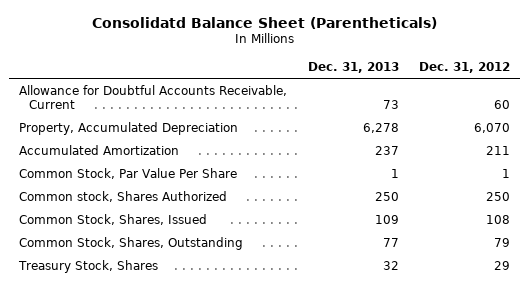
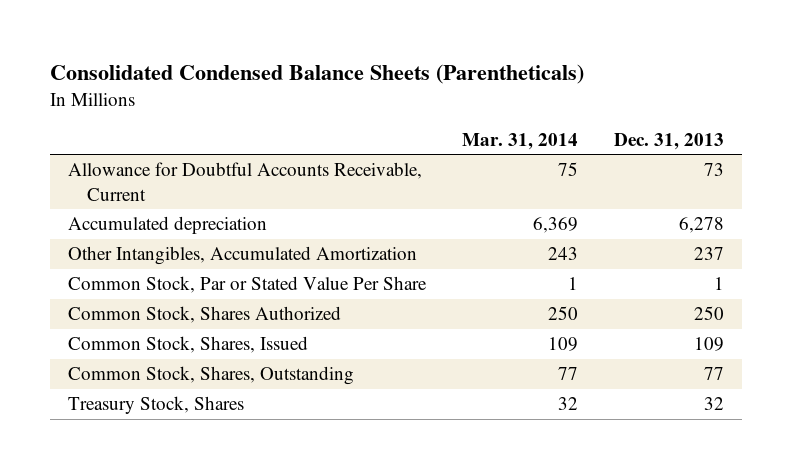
- Consolidatd Balance Sheet (Parentheticals)
+ Consolidated Condensed Balance Sheets (Parentheticals)
- | Dec. 31, 2013 | Dec. 31, 2012
+ | Mar. 31, 2014 | Dec. 31, 2013
- Property, Accumulated Depreciation | 6,278 | 6,070
- Accumulated Amortization | 237 | 211
- Common Stock, Par Value Per Share | 1 | 1
- Common stock, Shares Authorized | 250 | 250
+ Accumulated depreciation | 6,369 | 6,278
+ Other Intangibles, Accumulated Amortization | 243 | 237
+ Common Stock, Par or Stated Value Per Share | 1 | 1
+ Common Stock, Shares Authorized | 250 | 250

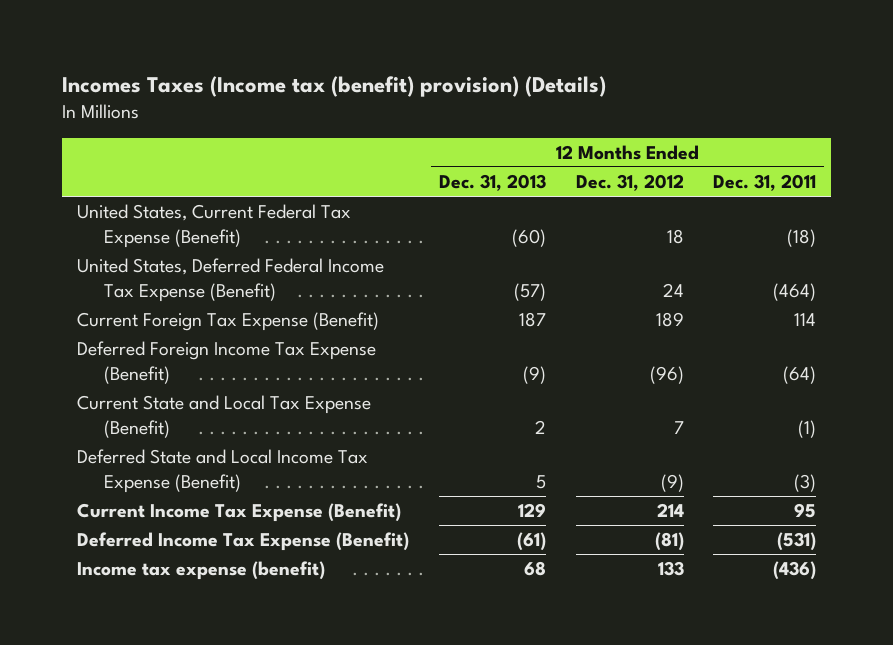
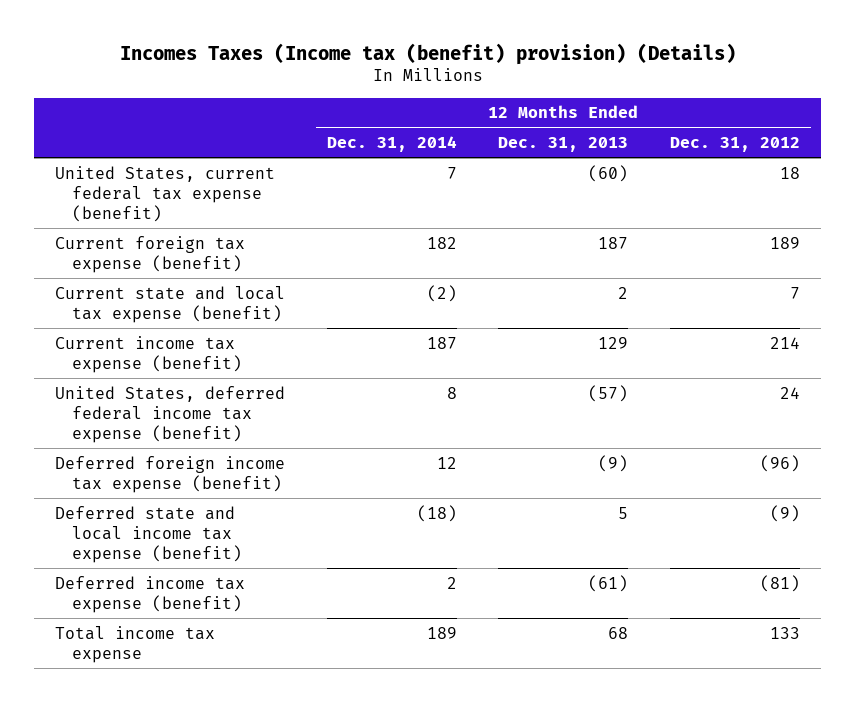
- | 12 Months Ended Dec. 31, 2013 | 12 Months Ended Dec. 31, 2012 | 12 Months Ended Dec. 31, 2011
+ | 12 Months Ended Dec. 31, 2014 | 12 Months Ended Dec. 31, 2013 | 12 Months Ended Dec. 31, 2012
- United States, Current Federal Tax Expense (Benefit) | (60) | 18 | (18)
- United States, Deferred Federal Income Tax Expense (Benefit) | (57) | 24 | (464)
- Current Foreign Tax Expense (Benefit) | 187 | 189 | 114
- Deferred Foreign Income Tax Expense (Benefit) | (9) | (96) | (64)
- Current State and Local Tax Expense (Benefit) | 2 | 7 | (1)
- Deferred State and Local Income Tax Expense (Benefit) | 5 | (9) | (3)
- Current Income Tax Expense (Benefit) | 129 | 214 | 95
- Deferred Income Tax Expense (Benefit) | (61) | (81) | (531)
- Income tax expense (benefit) | 68 | 133 | (436)
+ United States, current federal tax expense (benefit) | 7 | (60) | 18
+ Current foreign tax expense (benefit) | 182 | 187 | 189
+ Current state and local tax expense (benefit) | (2) | 2 | 7
+ Current income tax expense (benefit) | 187 | 129 | 214
+ United States, deferred federal income tax expense (benefit) | 8 | (57) | 24
+ Deferred foreign income tax expense (benefit) | 12 | (9) | (96)
+ Deferred state and local income tax expense (benefit) | (18) | 5 | (9)
+ Deferred income tax expense (benefit) | 2 | (61) | (81)
+ Total income tax expense | 189 | 68 | 133

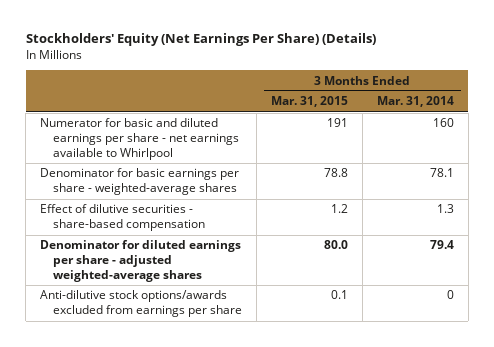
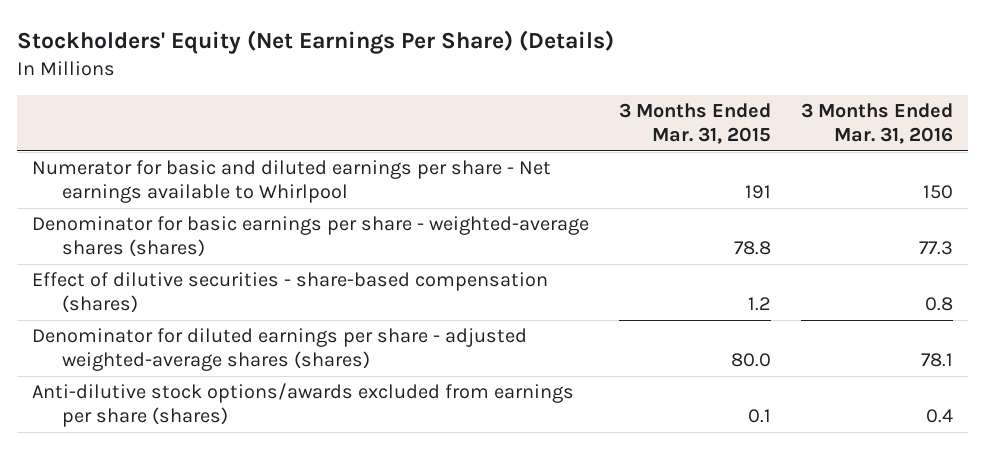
- | 3 Months Ended Mar. 31, 2015 | 3 Months Ended Mar. 31, 2014
+ | 3 Months Ended Mar. 31, 2015 | 3 Months Ended Mar. 31, 2016
- Numerator for basic and diluted earnings per share - net earnings available to Whirlpool | 191 | 160
- Denominator for basic earnings per share - weighted-average shares | 78.8 | 78.1
- Effect of dilutive securities - share-based compensation | 1.2 | 1.3
- Denominator for diluted earnings per share - adjusted weighted-average shares | 80.0 | 79.4
- Anti-dilutive stock options/awards excluded from earnings per share | 0.1 | 0
+ Numerator for basic and diluted earnings per share - Net earnings available to Whirlpool | 191 | 150
+ Denominator for basic earnings per share - weighted-average shares (shares) | 78.8 | 77.3
+ Effect of dilutive securities - share-based compensation (shares) | 1.2 | 0.8
+ Denominator for diluted earnings per share - adjusted weighted-average shares (shares) | 80.0 | 78.1
+ Anti-dilutive stock options/awards excluded from earnings per share (shares) | 0.1 | 0.4

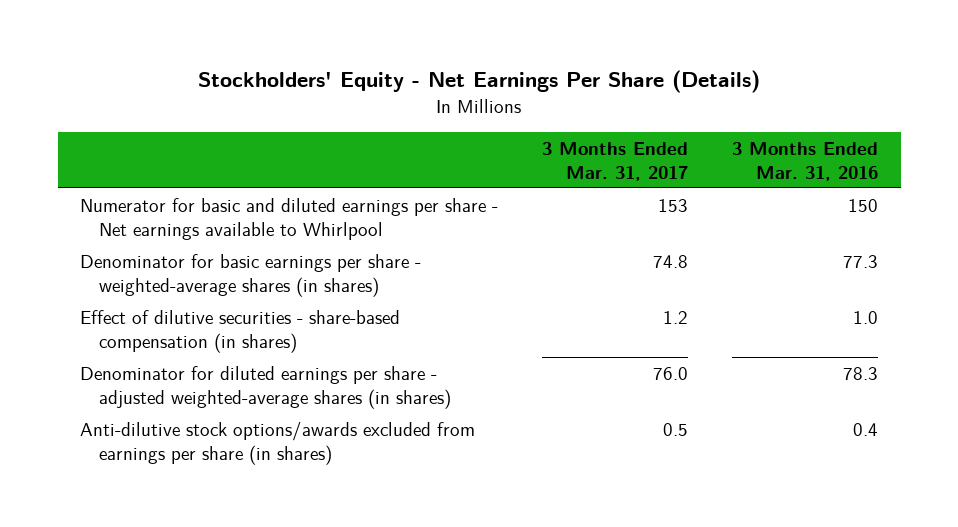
- Stockholders' Equity (Net Earnings Per Share) (Details)
+ Stockholders' Equity - Net Earnings Per Share (Details)
- | 3 Months Ended Mar. 31, 2015 | 3 Months Ended Mar. 31, 2016
+ | 3 Months Ended Mar. 31, 2017 | 3 Months Ended Mar. 31, 2016
- Denominator for basic earnings per share - weighted-average shares (shares) | 78.8 | 77.3
- Effect of dilutive securities - share-based compensation (shares) | 1.2 | 0.8
- Denominator for diluted earnings per share - adjusted weighted-average shares (shares) | 80.0 | 78.1
- Anti-dilutive stock options/awards excluded from earnings per share (shares) | 0.1 | 0.4
+ Denominator for basic earnings per share - weighted-average shares (in shares) | 74.8 | 77.3
+ Effect of dilutive securities - share-based compensation (in shares) | 1.2 | 1.0
+ Denominator for diluted earnings per share - adjusted weighted-average shares (in shares) | 76.0 | 78.3
+ Anti-dilutive stock options/awards excluded from earnings per share (in shares) | 0.5 | 0.4

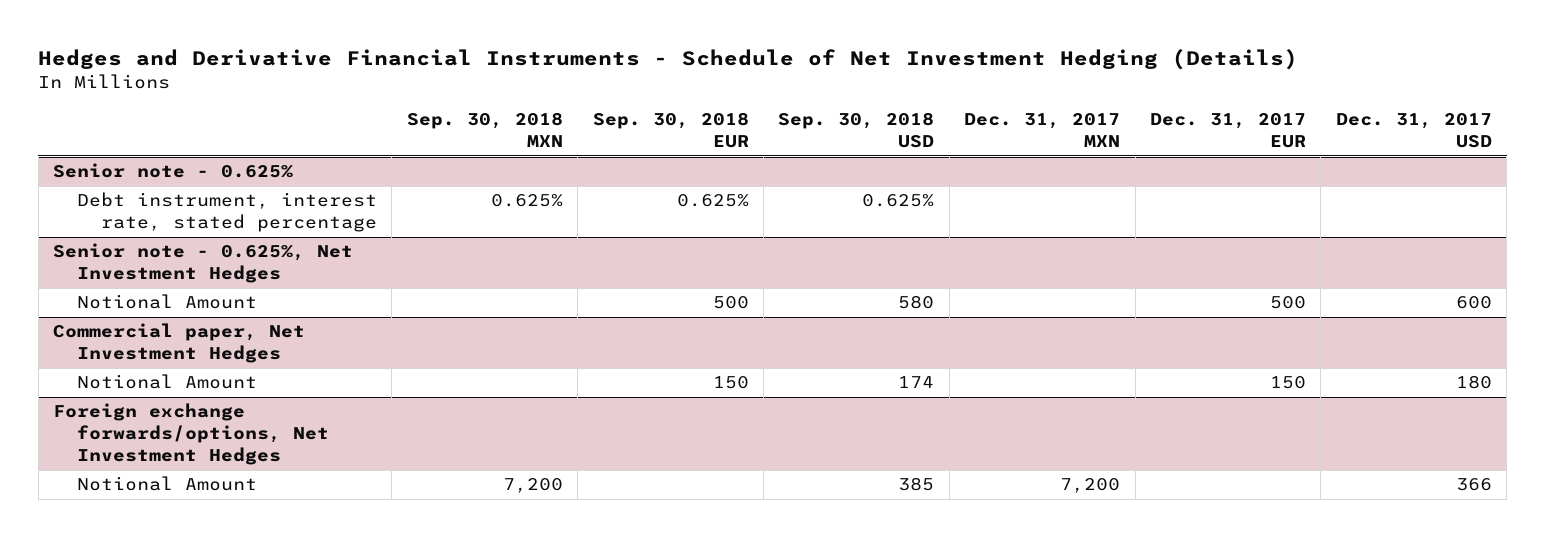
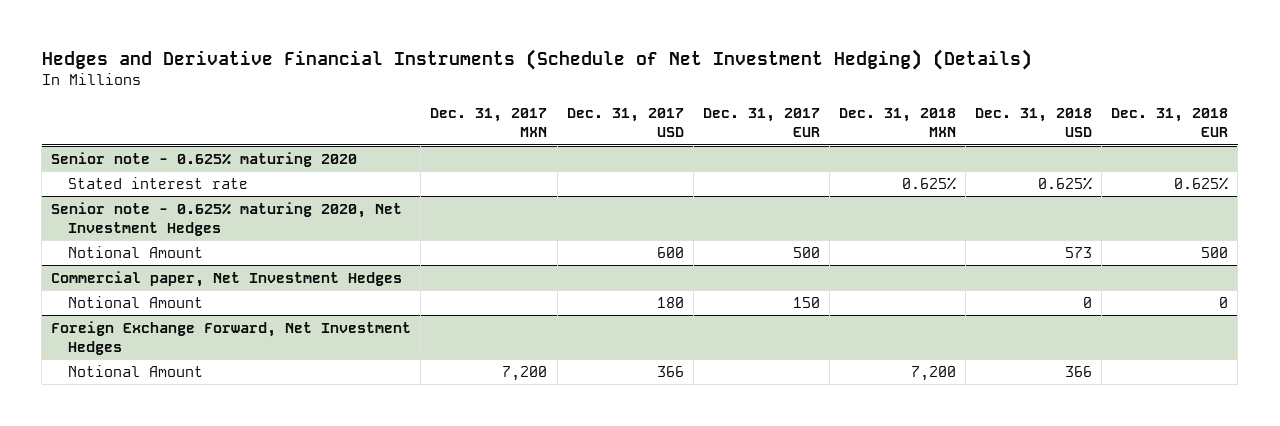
- Hedges and Derivative Financial Instruments - Schedule of Net Investment Hedging (Details)
+ Hedges and Derivative Financial Instruments (Schedule of Net Investment Hedging) (Details)
- | Sep. 30, 2018 MXN | Sep. 30, 2018 EUR | Sep. 30, 2018 USD | Dec. 31, 2017 MXN | Dec. 31, 2017 EUR | Dec. 31, 2017 USD
+ | Dec. 31, 2017 MXN | Dec. 31, 2017 USD | Dec. 31, 2017 EUR | Dec. 31, 2018 MXN | Dec. 31, 2018 USD | Dec. 31, 2018 EUR
- Senior note - 0.625%
- Debt instrument, interest rate, stated percentage | 0.625% | 0.625% | 0.625% | | |
- Senior note - 0.625%, Net Investment Hedges
+ Senior note - 0.625% maturing 2020
+ Stated interest rate | | | | 0.625% | 0.625% | 0.625%
+ Senior note - 0.625% maturing 2020, Net Investment Hedges
- Foreign exchange forwards/options, Net Investment Hedges
+ Foreign Exchange Forward, Net Investment Hedges

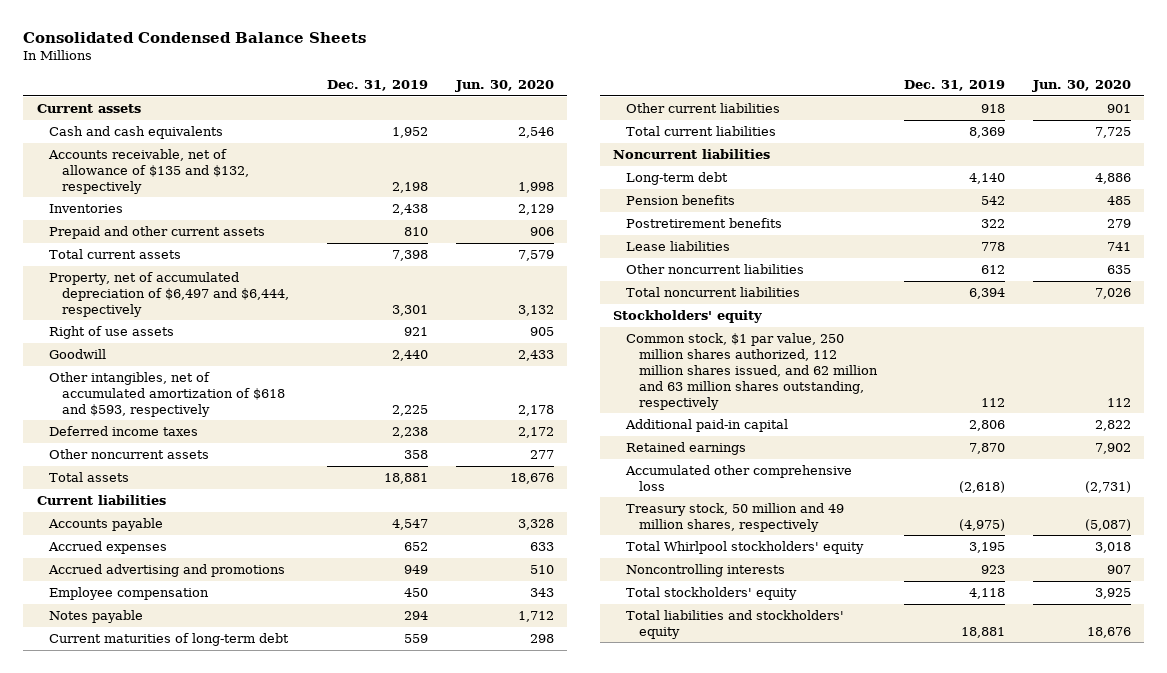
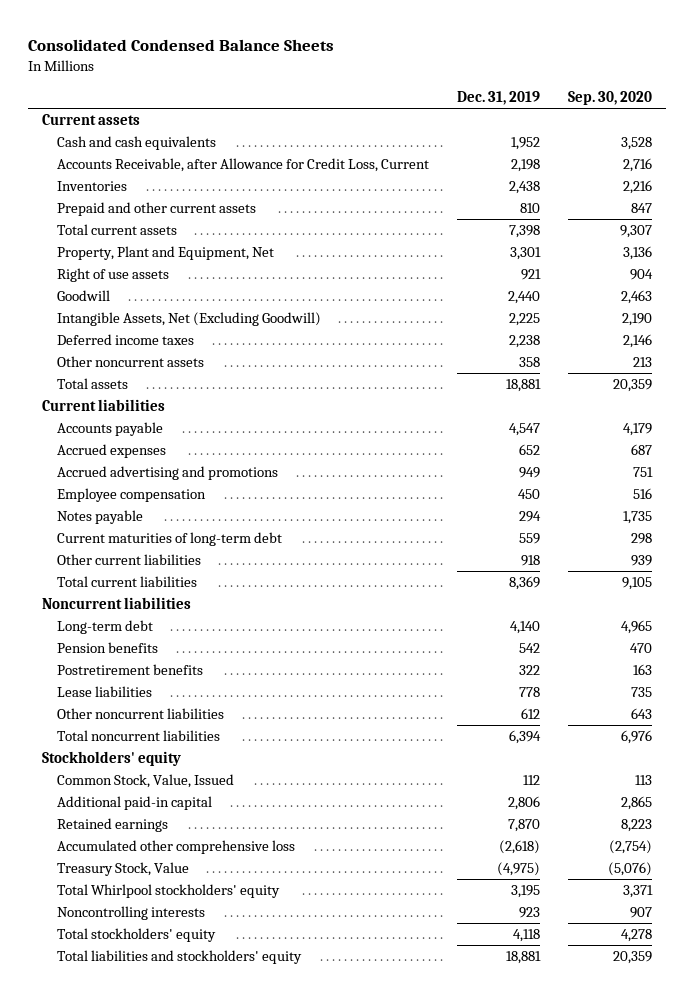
- | Dec. 31, 2019 | Jun. 30, 2020
+ | Dec. 31, 2019 | Sep. 30, 2020
- Accounts receivable, net of allowance of $135 and $132, respectively | 2,198 | 1,998
+ Accounts Receivable, after Allowance for Credit Loss, Current | 2,198 | 2,716
- Property, net of accumulated depreciation of $6,497 and $6,444, respectively | 3,301 | 3,132
+ Property, Plant and Equipment, Net | 3,301 | 3,136
- Other intangibles, net of accumulated amortization of $618 and $593, respectively | 2,225 | 2,178
+ Intangible Assets, Net (Excluding Goodwill) | 2,225 | 2,190
- Common stock, $1 par value, 250 million shares authorized, 112 million shares issued, and 62 million and 63 million shares outstanding, respectively | 112 | 112
+ Common Stock, Value, Issued | 112 | 113
- Treasury stock, 50 million and 49 million shares, respectively | (4,975) | (5,087)
+ Treasury Stock, Value | (4,975) | (5,076)

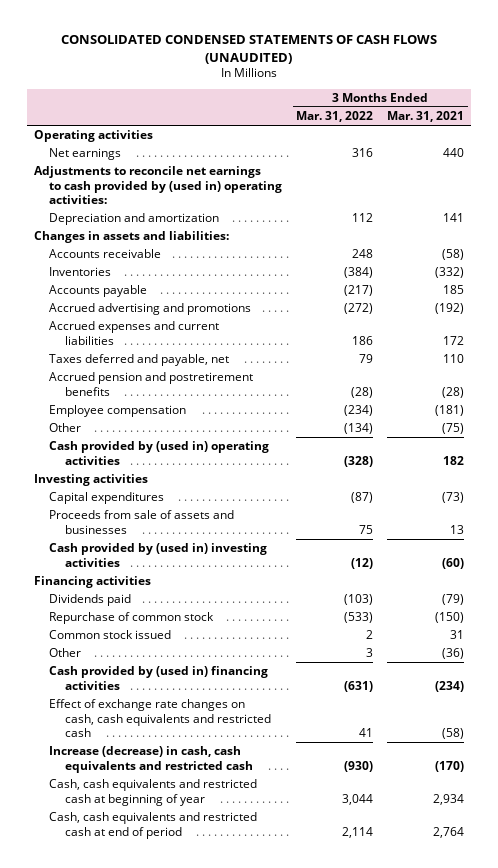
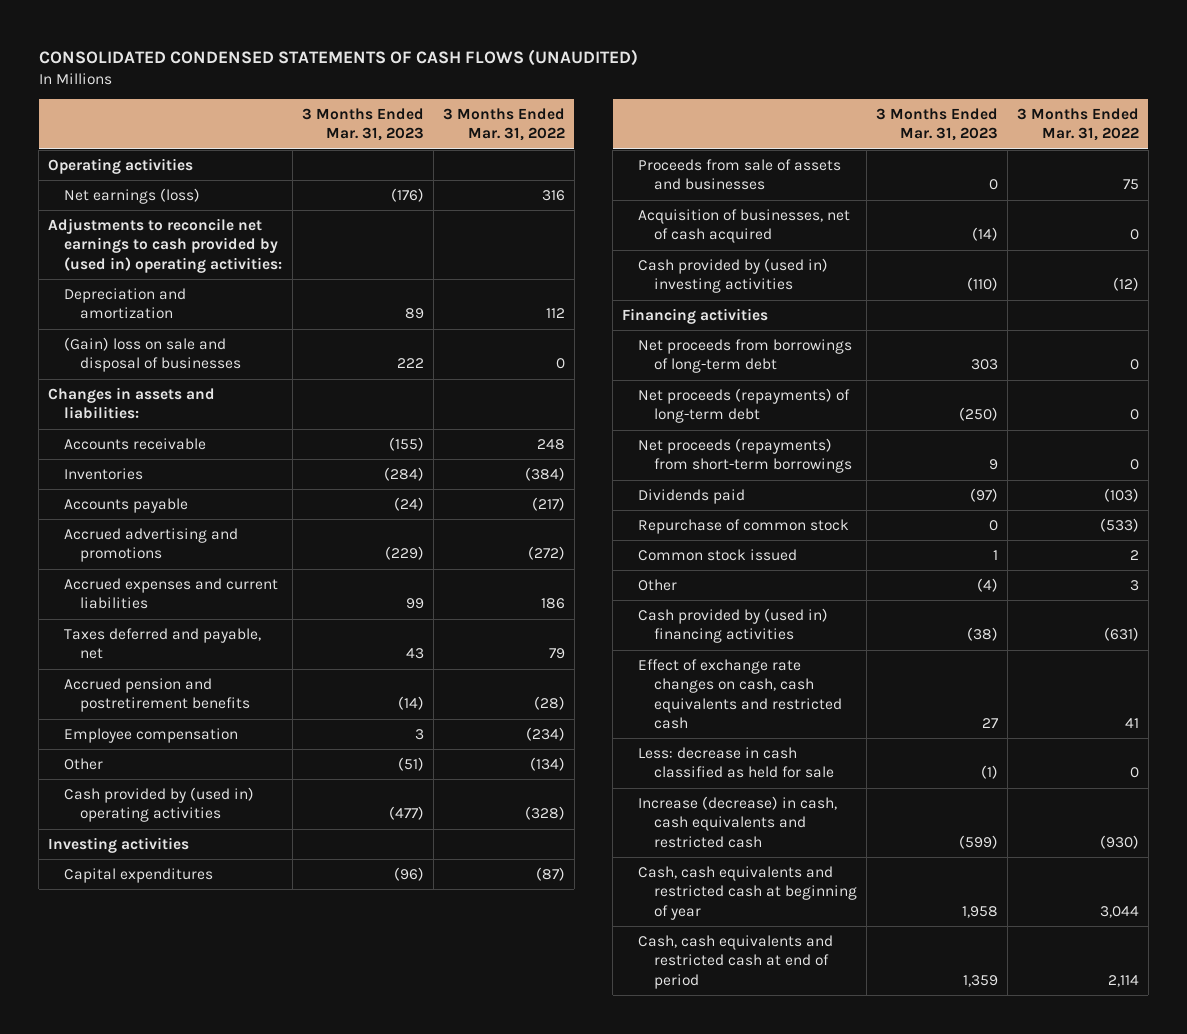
- | 3 Months Ended Mar. 31, 2022 | 3 Months Ended Mar. 31, 2021
+ | 3 Months Ended Mar. 31, 2023 | 3 Months Ended Mar. 31, 2022
- Net earnings | 316 | 440
+ Net earnings (loss) | (176) | 316
+ (Gain) loss on sale and disposal of businesses | 222 | 0
+ Acquisition of businesses, net of cash acquired | (14) | 0
+ Net proceeds from borrowings of long-term debt | 303 | 0
+ Net proceeds (repayments) of long-term debt | (250) | 0
+ Net proceeds (repayments) from short-term borrowings | 9 | 0
+ Less: decrease in cash classified as held for sale | (1) | 0

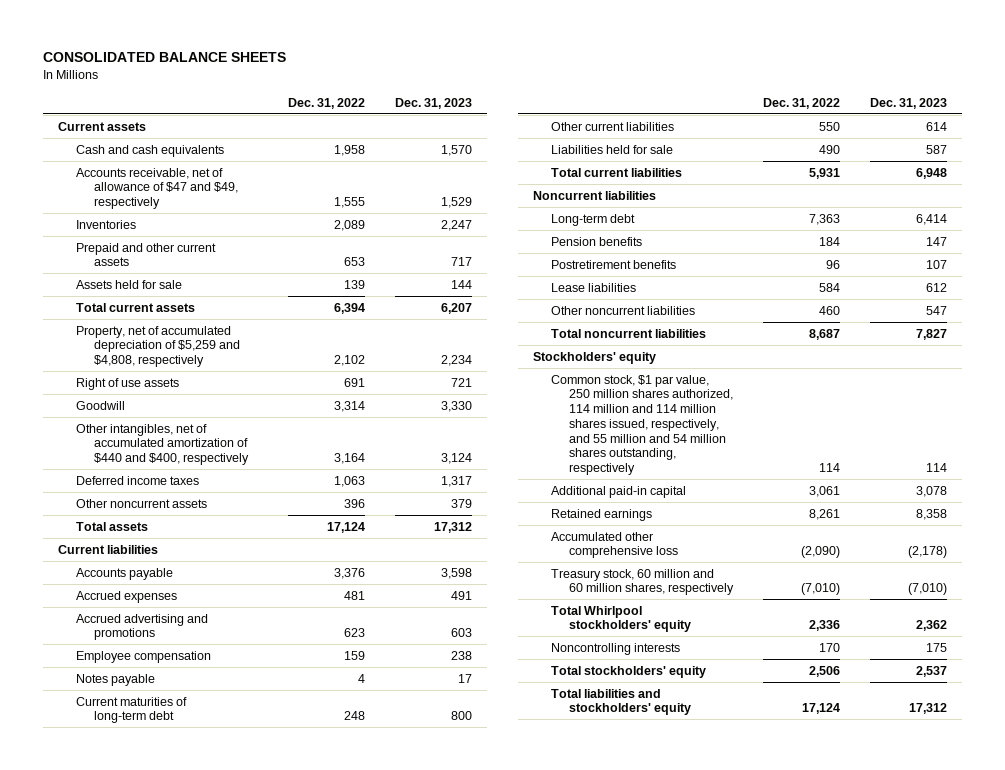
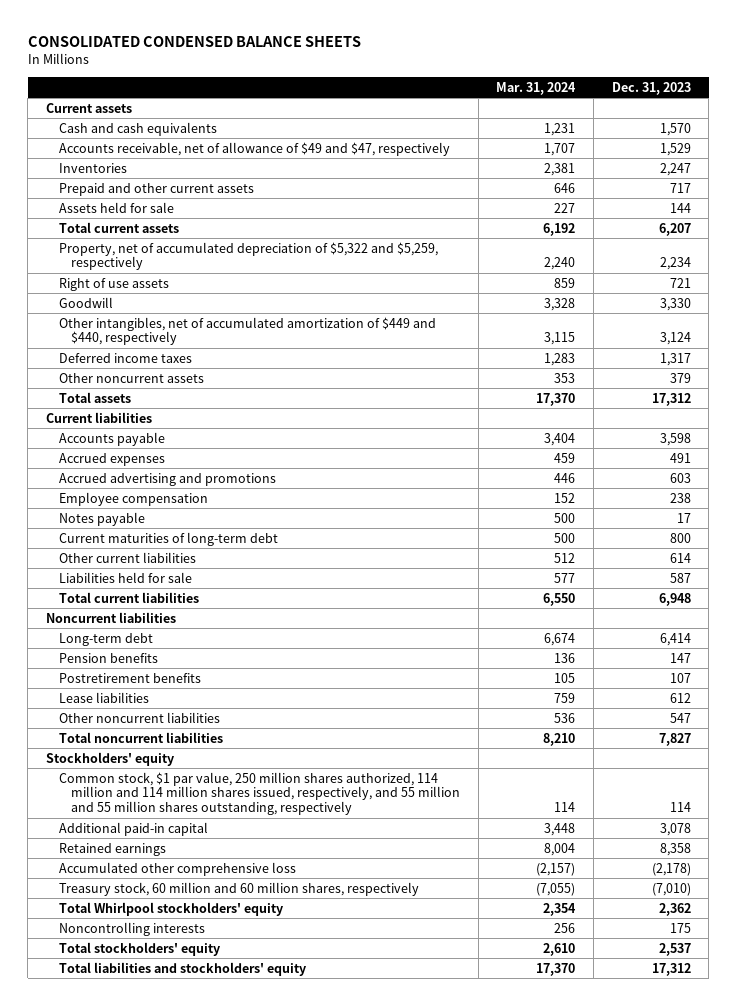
- CONSOLIDATED BALANCE SHEETS
+ CONSOLIDATED CONDENSED BALANCE SHEETS
- | Dec. 31, 2022 | Dec. 31, 2023
+ | Mar. 31, 2024 | Dec. 31, 2023
- Accounts receivable, net of allowance of $47 and $49, respectively | 1,555 | 1,529
+ Accounts receivable, net of allowance of $49 and $47, respectively | 1,707 | 1,529
- Property, net of accumulated depreciation of $5,259 and $4,808, respectively | 2,102 | 2,234
+ Property, net of accumulated depreciation of $5,322 and $5,259, respectively | 2,240 | 2,234
- Other intangibles, net of accumulated amortization of $440 and $400, respectively | 3,164 | 3,124
+ Other intangibles, net of accumulated amortization of $449 and $440, respectively | 3,115 | 3,124
- Common stock, $1 par value, 250 million shares authorized, 114 million and 114 million shares issued, respectively, and 55 million and 54 million shares outstanding, respectively | 114 | 114
+ Common stock, $1 par value, 250 million shares authorized, 114 million and 114 million shares issued, respectively, and 55 million and 55 million shares outstanding, respectively | 114 | 114

